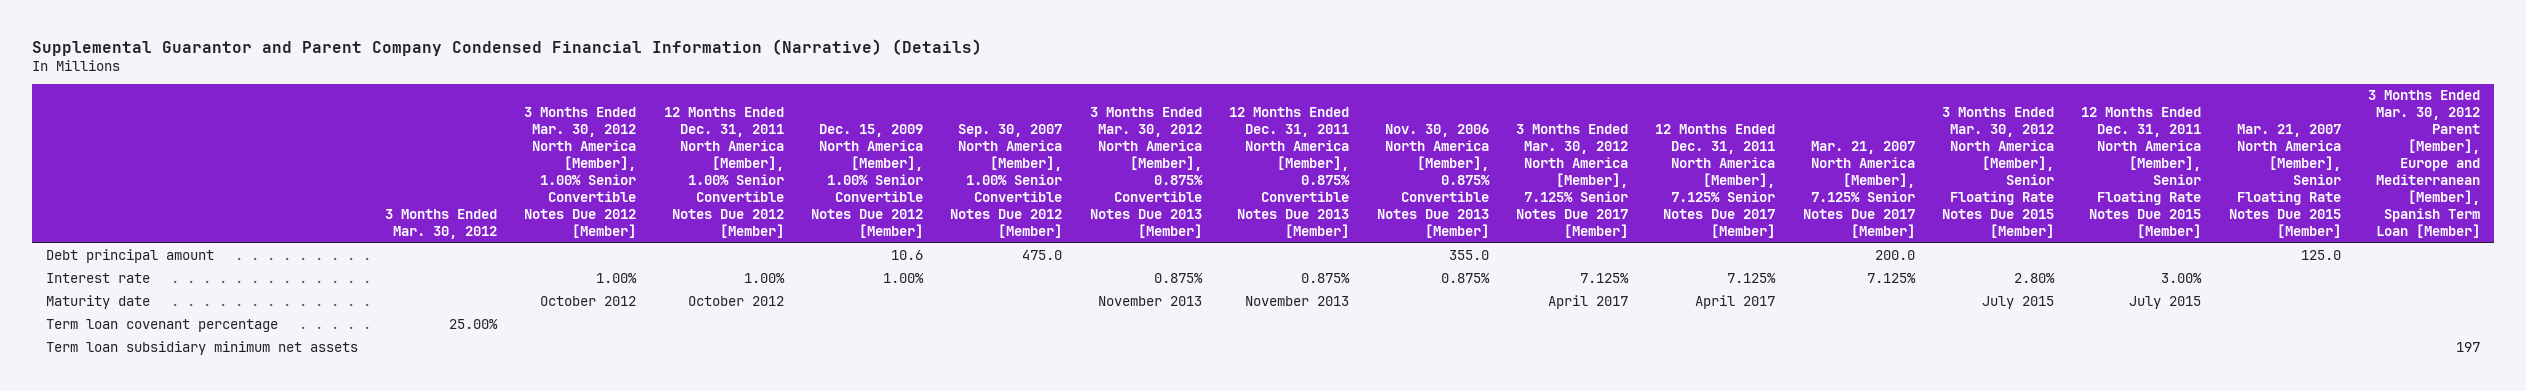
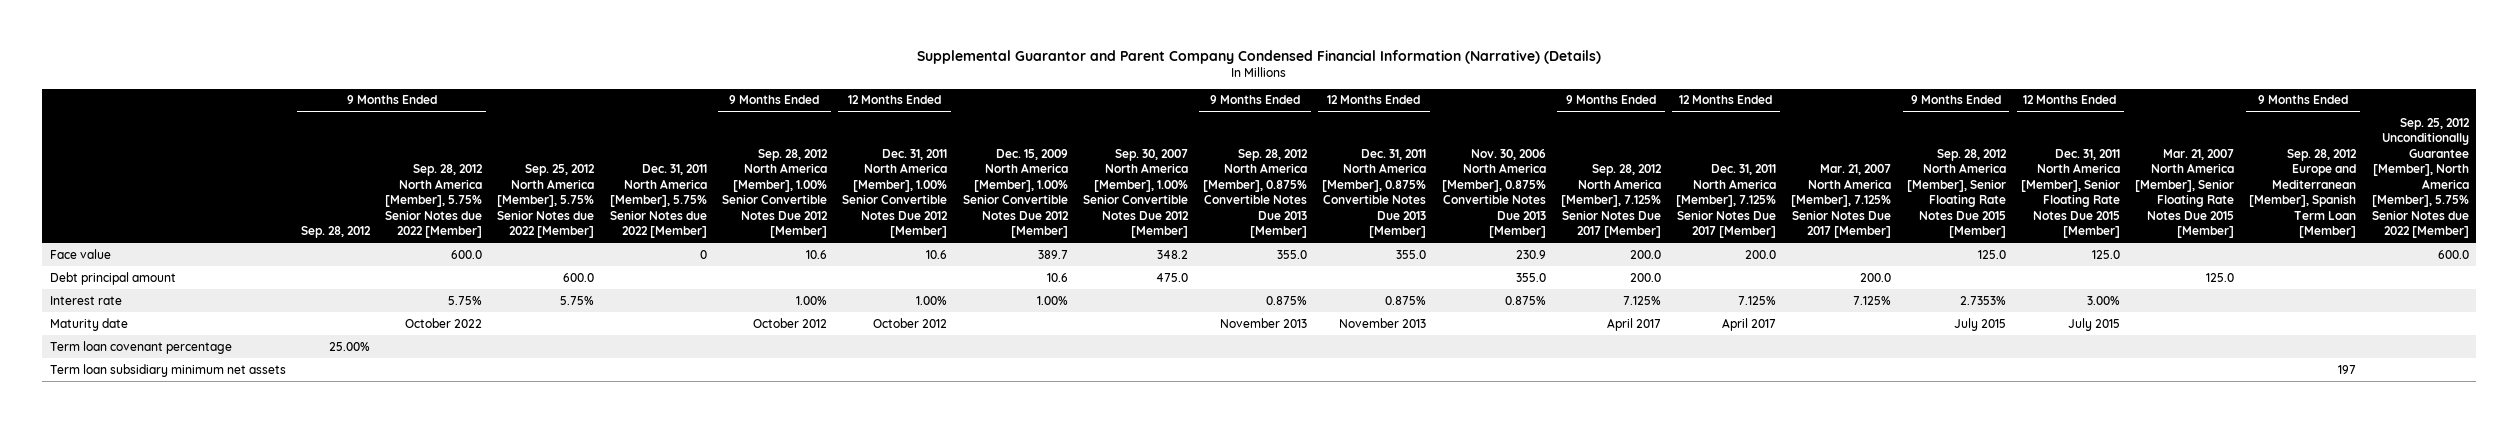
- | 3 Months Ended Mar. 30, 2012 | 3 Months Ended Mar. 30, 2012 North America [Member], 1.00% Senior Convertible Notes Due 2012 [Member] | 12 Months Ended Dec. 31, 2011 North America [Member], 1.00% Senior Convertible Notes Due 2012 [Member] | Dec. 15, 2009 North America [Member], 1.00% Senior Convertible Notes Due 2012 [Member] | Sep. 30, 2007 North America [Member], 1.00% Senior Convertible Notes Due 2012 [Member] | 3 Months Ended Mar. 30, 2012 North America [Member], 0.875% Convertible Notes Due 2013 [Member] | 12 Months Ended Dec. 31, 2011 North America [Member], 0.875% Convertible Notes Due 2013 [Member] | Nov. 30, 2006 North America [Member], 0.875% Convertible Notes Due 2013 [Member] | 3 Months Ended Mar. 30, 2012 North America [Member], 7.125% Senior Notes Due 2017 [Member] | 12 Months Ended Dec. 31, 2011 North America [Member], 7.125% Senior Notes Due 2017 [Member] | Mar. 21, 2007 North America [Member], 7.125% Senior Notes Due 2017 [Member] | 3 Months Ended Mar. 30, 2012 North America [Member], Senior Floating Rate Notes Due 2015 [Member] | 12 Months Ended Dec. 31, 2011 North America [Member], Senior Floating Rate Notes Due 2015 [Member] | Mar. 21, 2007 North America [Member], Senior Floating Rate Notes Due 2015 [Member] | 3 Months Ended Mar. 30, 2012 Parent [Member], Europe and Mediterranean [Member], Spanish Term Loan [Member]
+ | 9 Months Ended Sep. 28, 2012 | 9 Months Ended Sep. 28, 2012 North America [Member], 5.75% Senior Notes due 2022 [Member] | Sep. 25, 2012 North America [Member], 5.75% Senior Notes due 2022 [Member] | Dec. 31, 2011 North America [Member], 5.75% Senior Notes due 2022 [Member] | 9 Months Ended Sep. 28, 2012 North America [Member], 1.00% Senior Convertible Notes Due 2012 [Member] | 12 Months Ended Dec. 31, 2011 North America [Member], 1.00% Senior Convertible Notes Due 2012 [Member] | Dec. 15, 2009 North America [Member], 1.00% Senior Convertible Notes Due 2012 [Member] | Sep. 30, 2007 North America [Member], 1.00% Senior Convertible Notes Due 2012 [Member] | 9 Months Ended Sep. 28, 2012 North America [Member], 0.875% Convertible Notes Due 2013 [Member] | 12 Months Ended Dec. 31, 2011 North America [Member], 0.875% Convertible Notes Due 2013 [Member] | Nov. 30, 2006 North America [Member], 0.875% Convertible Notes Due 2013 [Member] | 9 Months Ended Sep. 28, 2012 North America [Member], 7.125% Senior Notes Due 2017 [Member] | 12 Months Ended Dec. 31, 2011 North America [Member], 7.125% Senior Notes Due 2017 [Member] | Mar. 21, 2007 North America [Member], 7.125% Senior Notes Due 2017 [Member] | 9 Months Ended Sep. 28, 2012 North America [Member], Senior Floating Rate Notes Due 2015 [Member] | 12 Months Ended Dec. 31, 2011 North America [Member], Senior Floating Rate Notes Due 2015 [Member] | Mar. 21, 2007 North America [Member], Senior Floating Rate Notes Due 2015 [Member] | 9 Months Ended Sep. 28, 2012 Europe and Mediterranean [Member], Spanish Term Loan [Member] | Sep. 25, 2012 Unconditionally Guarantee [Member], North America [Member], 5.75% Senior Notes due 2022 [Member]
+ Face value | | 600.0 | | 0 | 10.6 | 10.6 | 389.7 | 348.2 | 355.0 | 355.0 | 230.9 | 200.0 | 200.0 | | 125.0 | 125.0 | | | 600.0

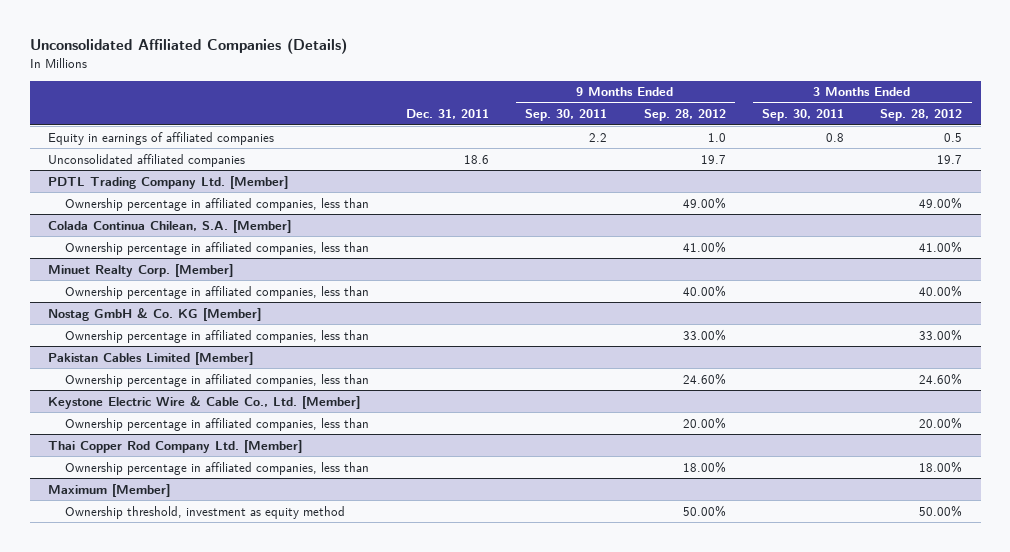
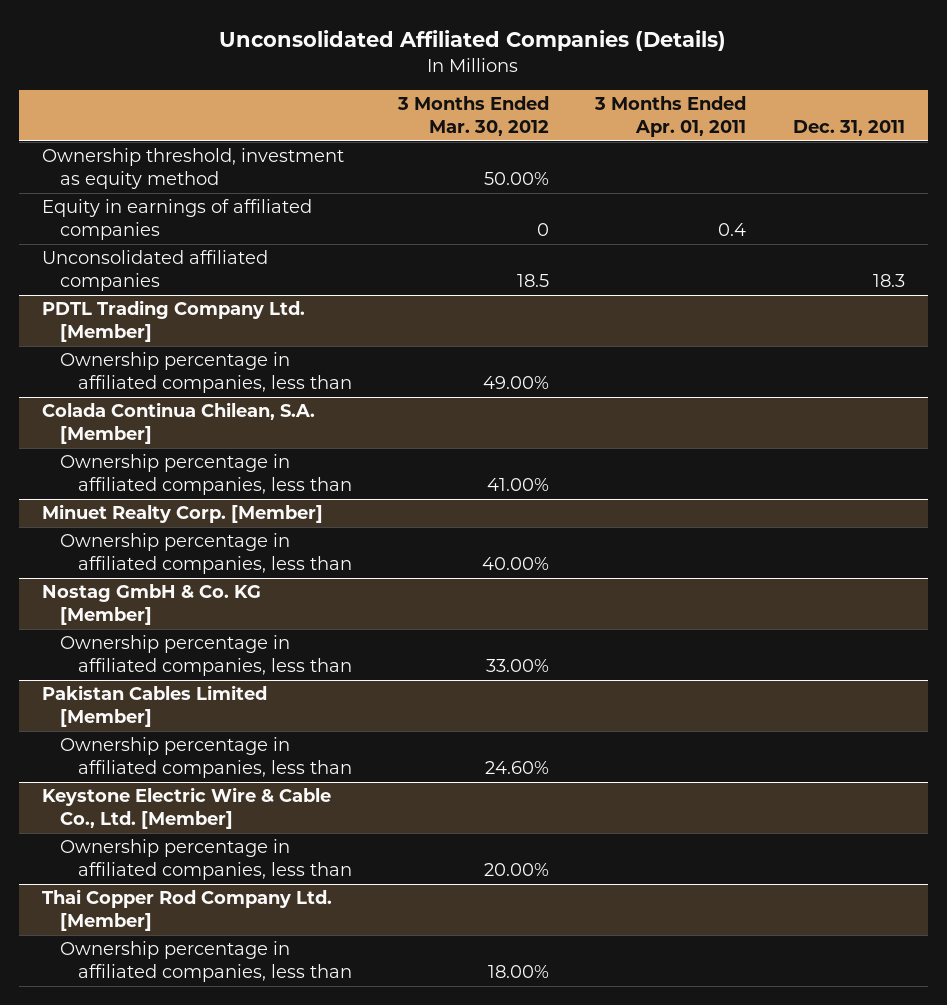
- | Dec. 31, 2011 | 9 Months Ended Sep. 30, 2011 | 9 Months Ended Sep. 28, 2012 | 3 Months Ended Sep. 30, 2011 | 3 Months Ended Sep. 28, 2012
+ | 3 Months Ended Mar. 30, 2012 | 3 Months Ended Apr. 01, 2011 | Dec. 31, 2011
+ Ownership threshold, investment as equity method | 50.00% | |
- Unconsolidated affiliated companies | 18.6 | | 19.7 | | 19.7
+ Unconsolidated affiliated companies | 18.5 | | 18.3
- Maximum [Member]
- Ownership threshold, investment as equity method | | | 50.00% | | 50.00%

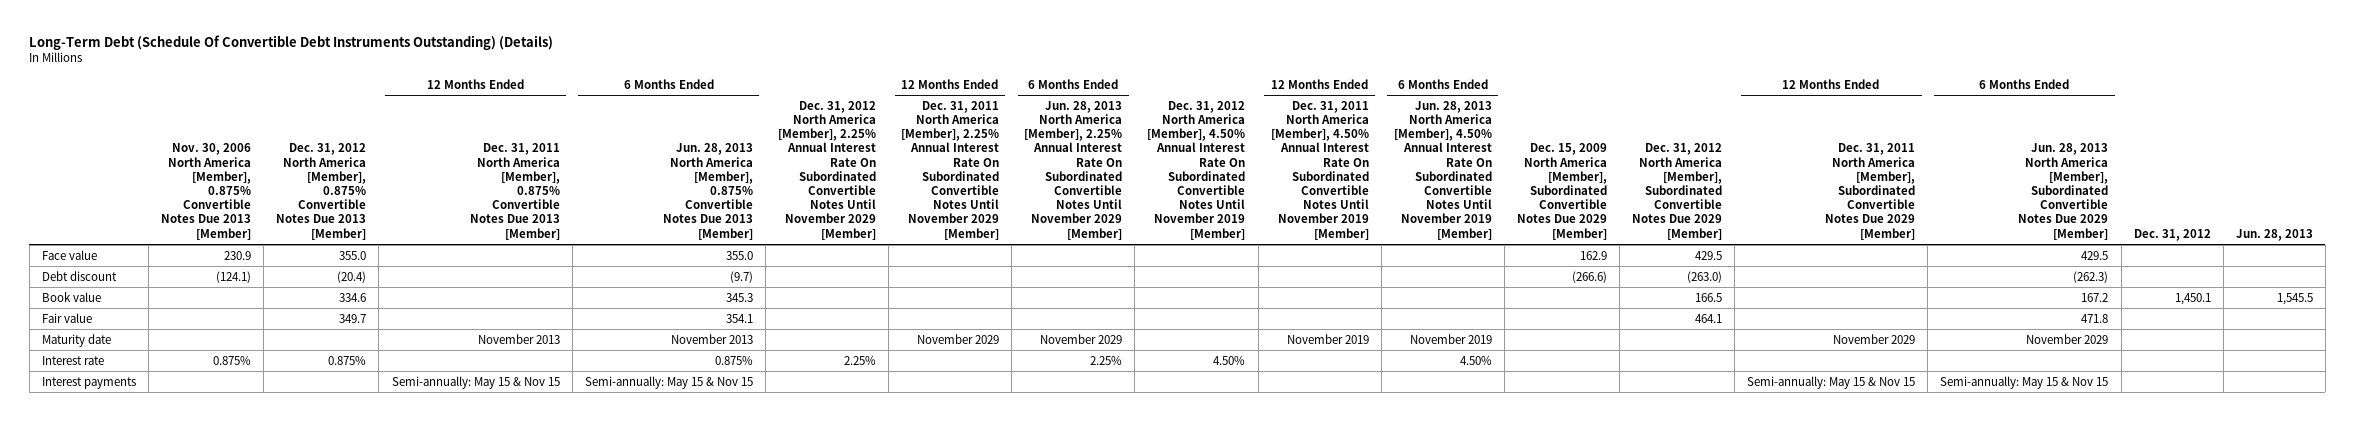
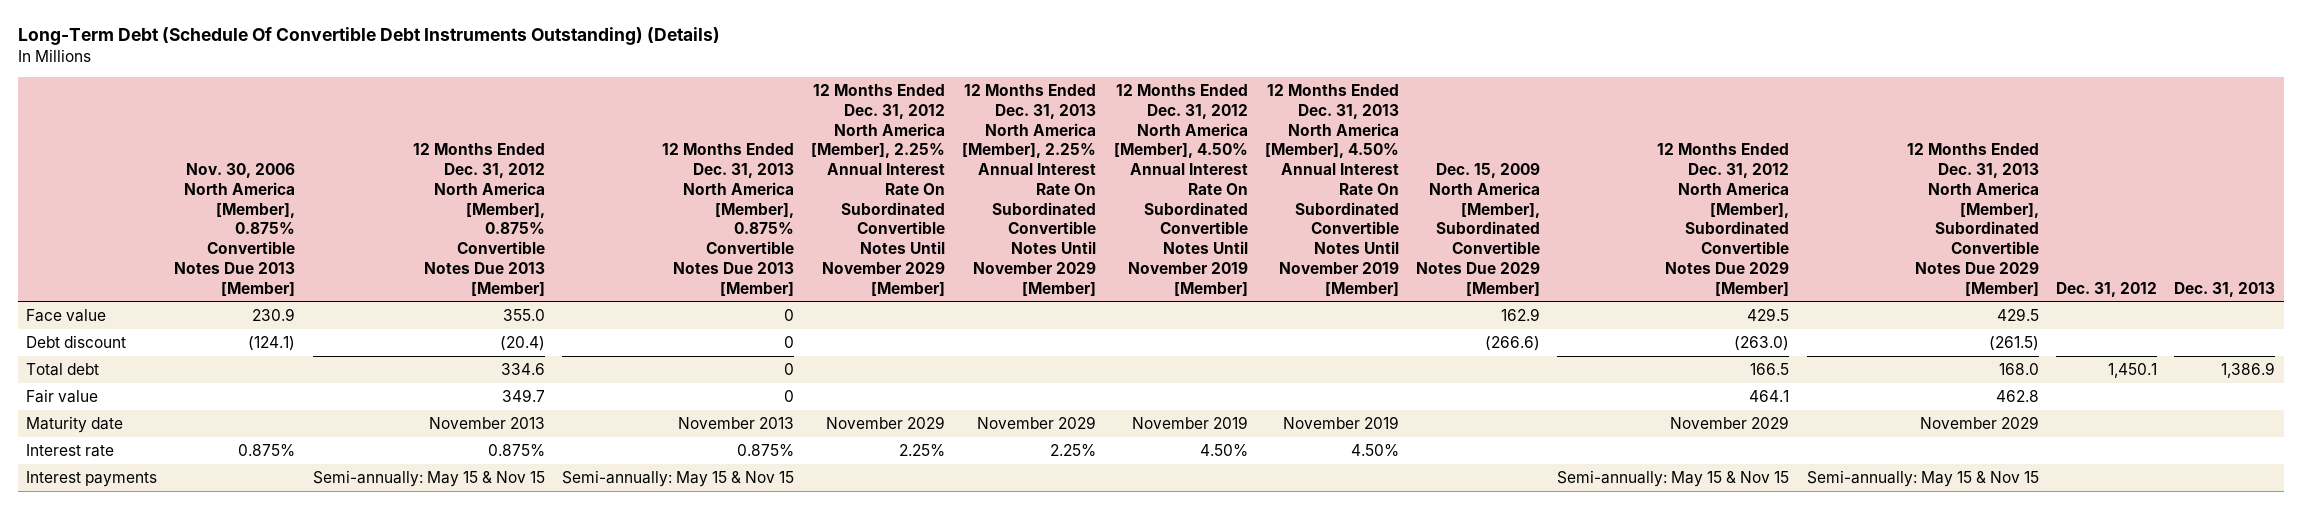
- | Nov. 30, 2006 North America [Member], 0.875% Convertible Notes Due 2013 [Member] | Dec. 31, 2012 North America [Member], 0.875% Convertible Notes Due 2013 [Member] | 12 Months Ended Dec. 31, 2011 North America [Member], 0.875% Convertible Notes Due 2013 [Member] | 6 Months Ended Jun. 28, 2013 North America [Member], 0.875% Convertible Notes Due 2013 [Member] | Dec. 31, 2012 North America [Member], 2.25% Annual Interest Rate On Subordinated Convertible Notes Until November 2029 [Member] | 12 Months Ended Dec. 31, 2011 North America [Member], 2.25% Annual Interest Rate On Subordinated Convertible Notes Until November 2029 [Member] | 6 Months Ended Jun. 28, 2013 North America [Member], 2.25% Annual Interest Rate On Subordinated Convertible Notes Until November 2029 [Member] | Dec. 31, 2012 North America [Member], 4.50% Annual Interest Rate On Subordinated Convertible Notes Until November 2019 [Member] | 12 Months Ended Dec. 31, 2011 North America [Member], 4.50% Annual Interest Rate On Subordinated Convertible Notes Until November 2019 [Member] | 6 Months Ended Jun. 28, 2013 North America [Member], 4.50% Annual Interest Rate On Subordinated Convertible Notes Until November 2019 [Member] | Dec. 15, 2009 North America [Member], Subordinated Convertible Notes Due 2029 [Member] | Dec. 31, 2012 North America [Member], Subordinated Convertible Notes Due 2029 [Member] | 12 Months Ended Dec. 31, 2011 North America [Member], Subordinated Convertible Notes Due 2029 [Member] | 6 Months Ended Jun. 28, 2013 North America [Member], Subordinated Convertible Notes Due 2029 [Member] | Dec. 31, 2012 | Jun. 28, 2013
+ | Nov. 30, 2006 North America [Member], 0.875% Convertible Notes Due 2013 [Member] | 12 Months Ended Dec. 31, 2012 North America [Member], 0.875% Convertible Notes Due 2013 [Member] | 12 Months Ended Dec. 31, 2013 North America [Member], 0.875% Convertible Notes Due 2013 [Member] | 12 Months Ended Dec. 31, 2012 North America [Member], 2.25% Annual Interest Rate On Subordinated Convertible Notes Until November 2029 [Member] | 12 Months Ended Dec. 31, 2013 North America [Member], 2.25% Annual Interest Rate On Subordinated Convertible Notes Until November 2029 [Member] | 12 Months Ended Dec. 31, 2012 North America [Member], 4.50% Annual Interest Rate On Subordinated Convertible Notes Until November 2019 [Member] | 12 Months Ended Dec. 31, 2013 North America [Member], 4.50% Annual Interest Rate On Subordinated Convertible Notes Until November 2019 [Member] | Dec. 15, 2009 North America [Member], Subordinated Convertible Notes Due 2029 [Member] | 12 Months Ended Dec. 31, 2012 North America [Member], Subordinated Convertible Notes Due 2029 [Member] | 12 Months Ended Dec. 31, 2013 North America [Member], Subordinated Convertible Notes Due 2029 [Member] | Dec. 31, 2012 | Dec. 31, 2013
- Book value | | 334.6 | | 345.3 | | | | | | | | 166.5 | | 167.2 | 1,450.1 | 1,545.5
+ Total debt | | 334.6 | 0 | | | | | | 166.5 | 168.0 | 1,450.1 | 1,386.9

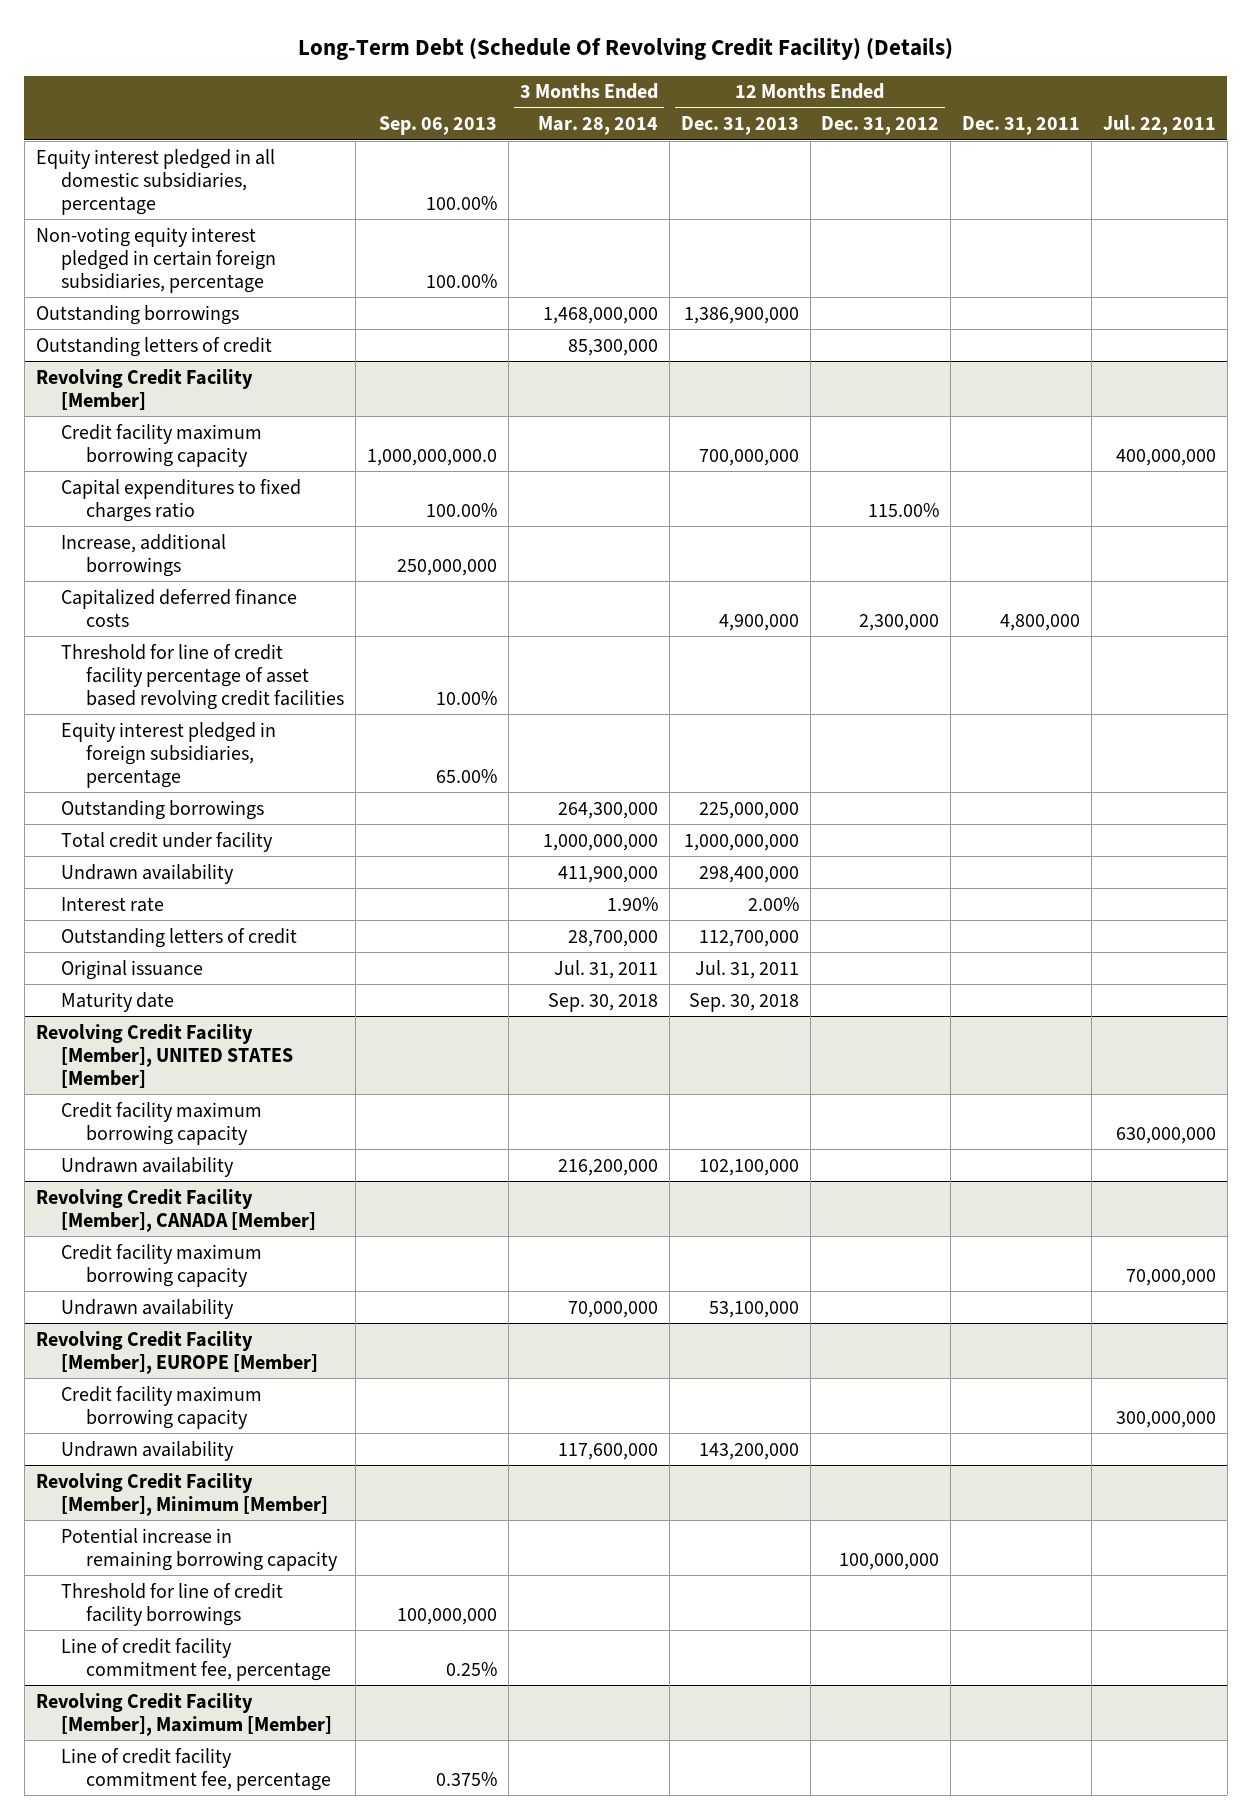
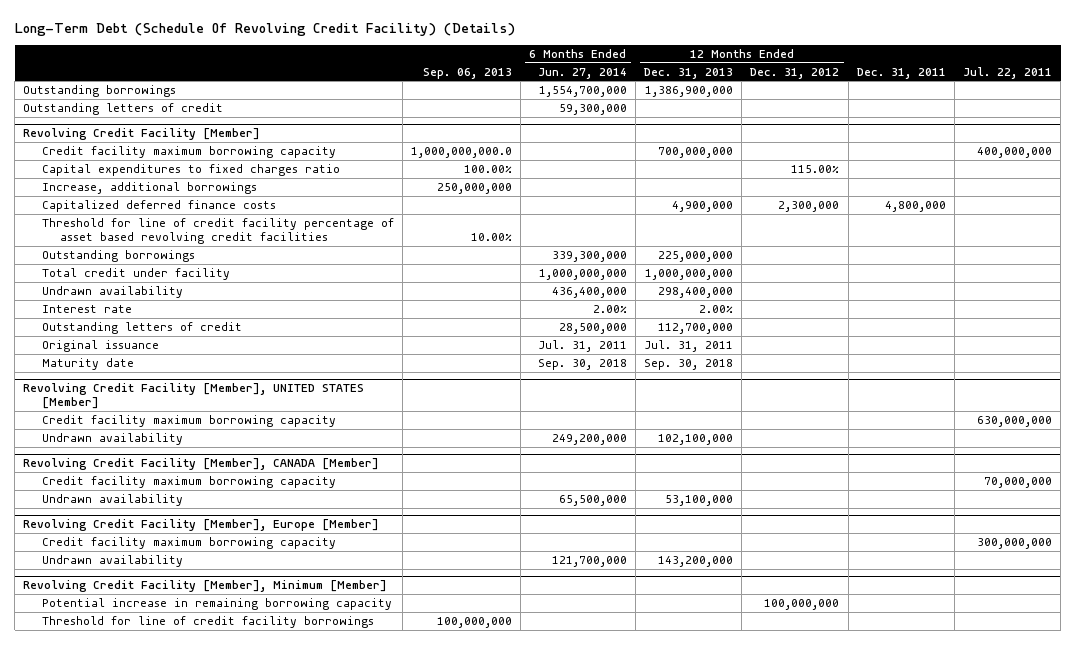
- | Sep. 06, 2013 | 3 Months Ended Mar. 28, 2014 | 12 Months Ended Dec. 31, 2013 | 12 Months Ended Dec. 31, 2012 | Dec. 31, 2011 | Jul. 22, 2011
+ | Sep. 06, 2013 | 6 Months Ended Jun. 27, 2014 | 12 Months Ended Dec. 31, 2013 | 12 Months Ended Dec. 31, 2012 | Dec. 31, 2011 | Jul. 22, 2011
- Equity interest pledged in all domestic subsidiaries, percentage | 100.00% | | | | |
- Non-voting equity interest pledged in certain foreign subsidiaries, percentage | 100.00% | | | | |
@ Revolving Credit Facility [Member]
- Equity interest pledged in foreign subsidiaries, percentage | 65.00% | | | | |
- Revolving Credit Facility [Member], EUROPE [Member]
+ Revolving Credit Facility [Member], Europe [Member]
@ Revolving Credit Facility [Member], Minimum [Member]
- Line of credit facility commitment fee, percentage | 0.25% | | | | |
- Revolving Credit Facility [Member], Maximum [Member]
- Line of credit facility commitment fee, percentage | 0.375% | | | | |

